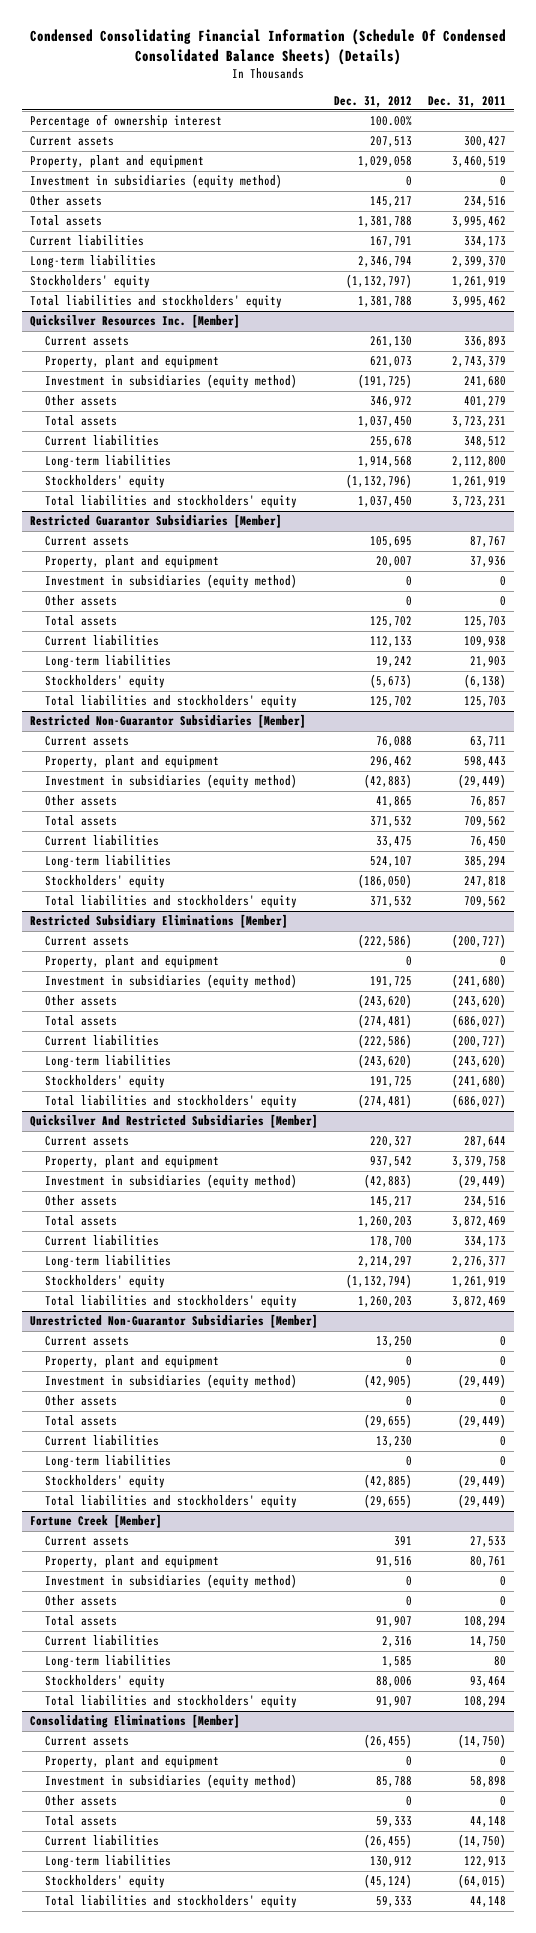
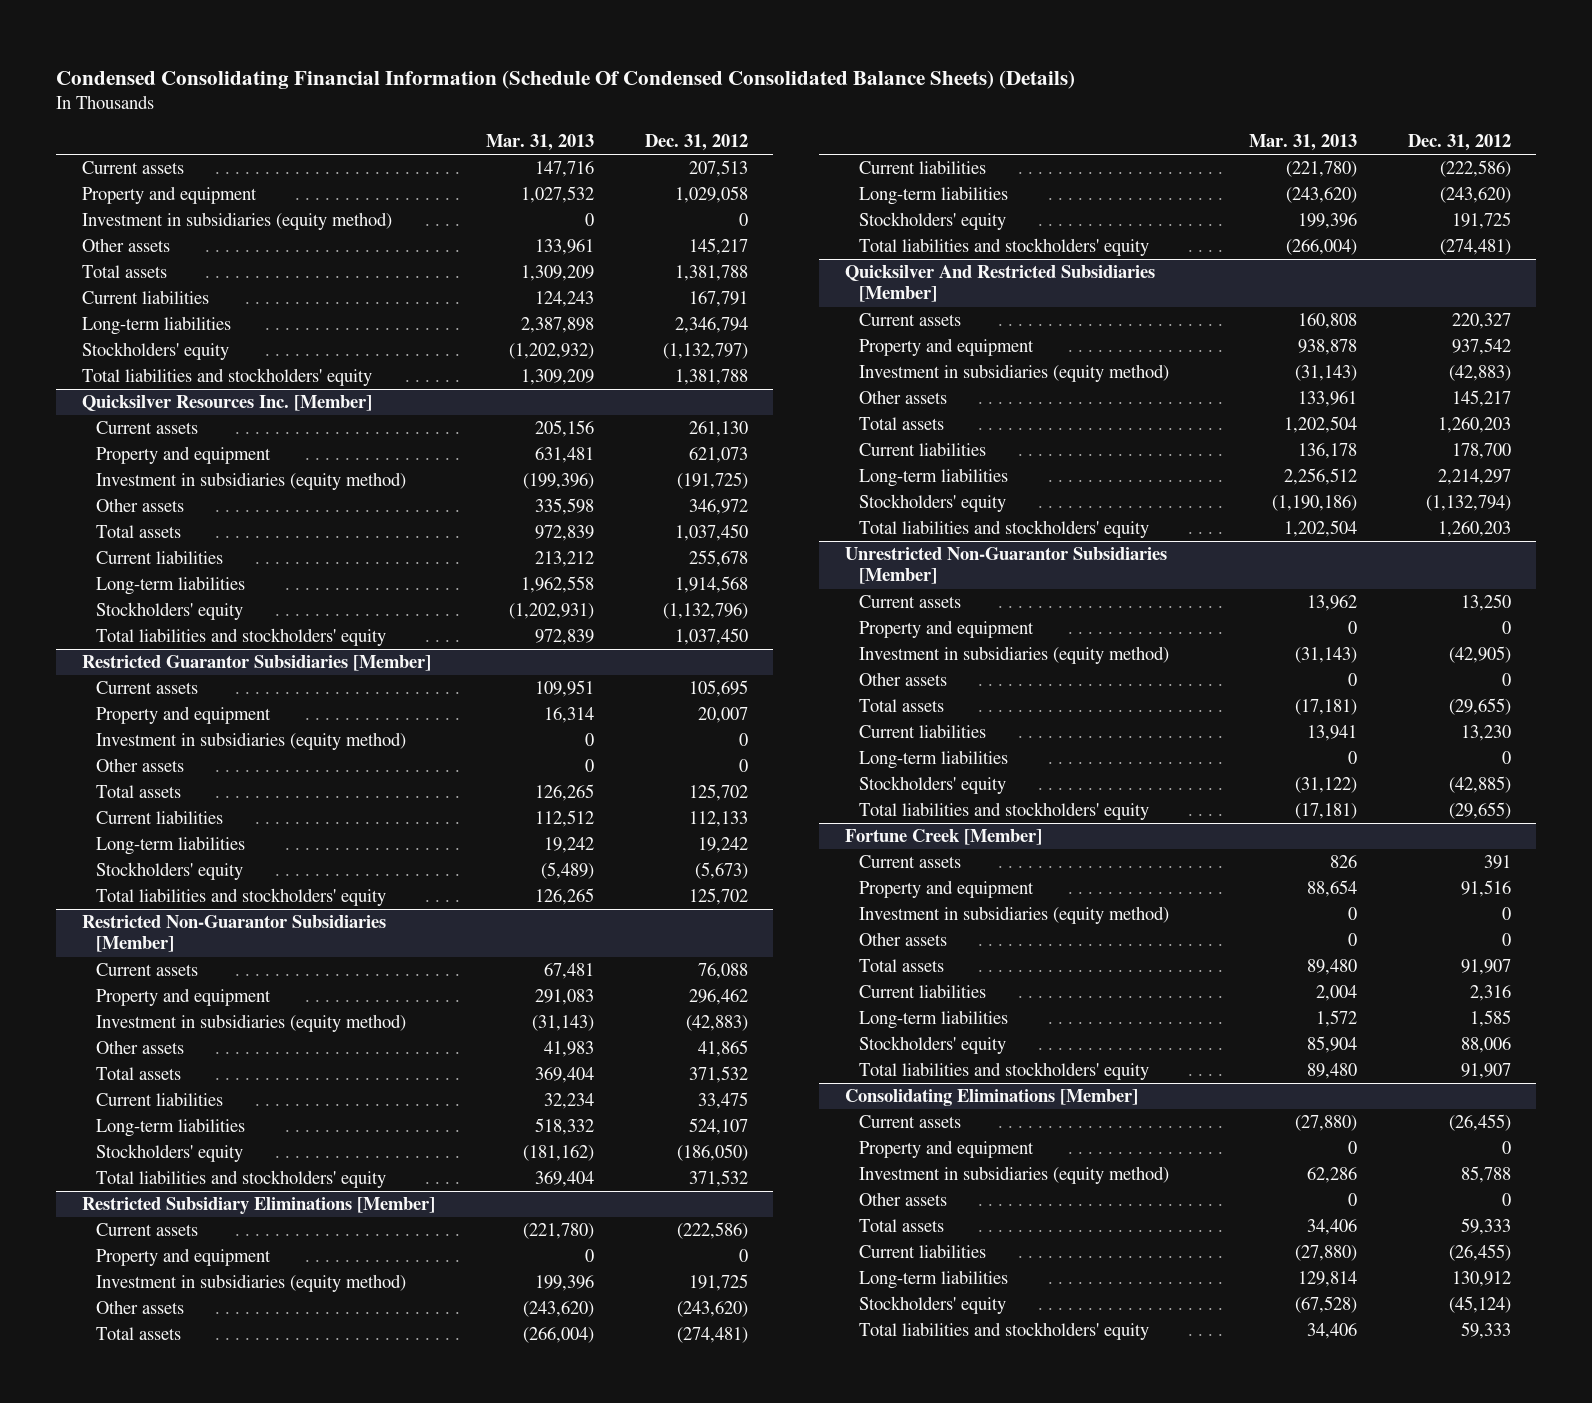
- | Dec. 31, 2012 | Dec. 31, 2011
+ | Mar. 31, 2013 | Dec. 31, 2012
- Percentage of ownership interest | 100.00% |
- Property, plant and equipment | 1,029,058 | 3,460,519
+ Property and equipment | 1,027,532 | 1,029,058
@ Quicksilver Resources Inc. [Member]
- Property, plant and equipment | 621,073 | 2,743,379
+ Property and equipment | 631,481 | 621,073
@ Restricted Guarantor Subsidiaries [Member]
- Property, plant and equipment | 20,007 | 37,936
+ Property and equipment | 16,314 | 20,007
@ Restricted Non-Guarantor Subsidiaries [Member]
- Property, plant and equipment | 296,462 | 598,443
+ Property and equipment | 291,083 | 296,462
@ Restricted Subsidiary Eliminations [Member]
- Property, plant and equipment | 0 | 0
+ Property and equipment | 0 | 0
@ Quicksilver And Restricted Subsidiaries [Member]
- Property, plant and equipment | 937,542 | 3,379,758
+ Property and equipment | 938,878 | 937,542
@ Unrestricted Non-Guarantor Subsidiaries [Member]
- Property, plant and equipment | 0 | 0
+ Property and equipment | 0 | 0
@ Fortune Creek [Member]
- Property, plant and equipment | 91,516 | 80,761
+ Property and equipment | 88,654 | 91,516
@ Consolidating Eliminations [Member]
- Property, plant and equipment | 0 | 0
+ Property and equipment | 0 | 0

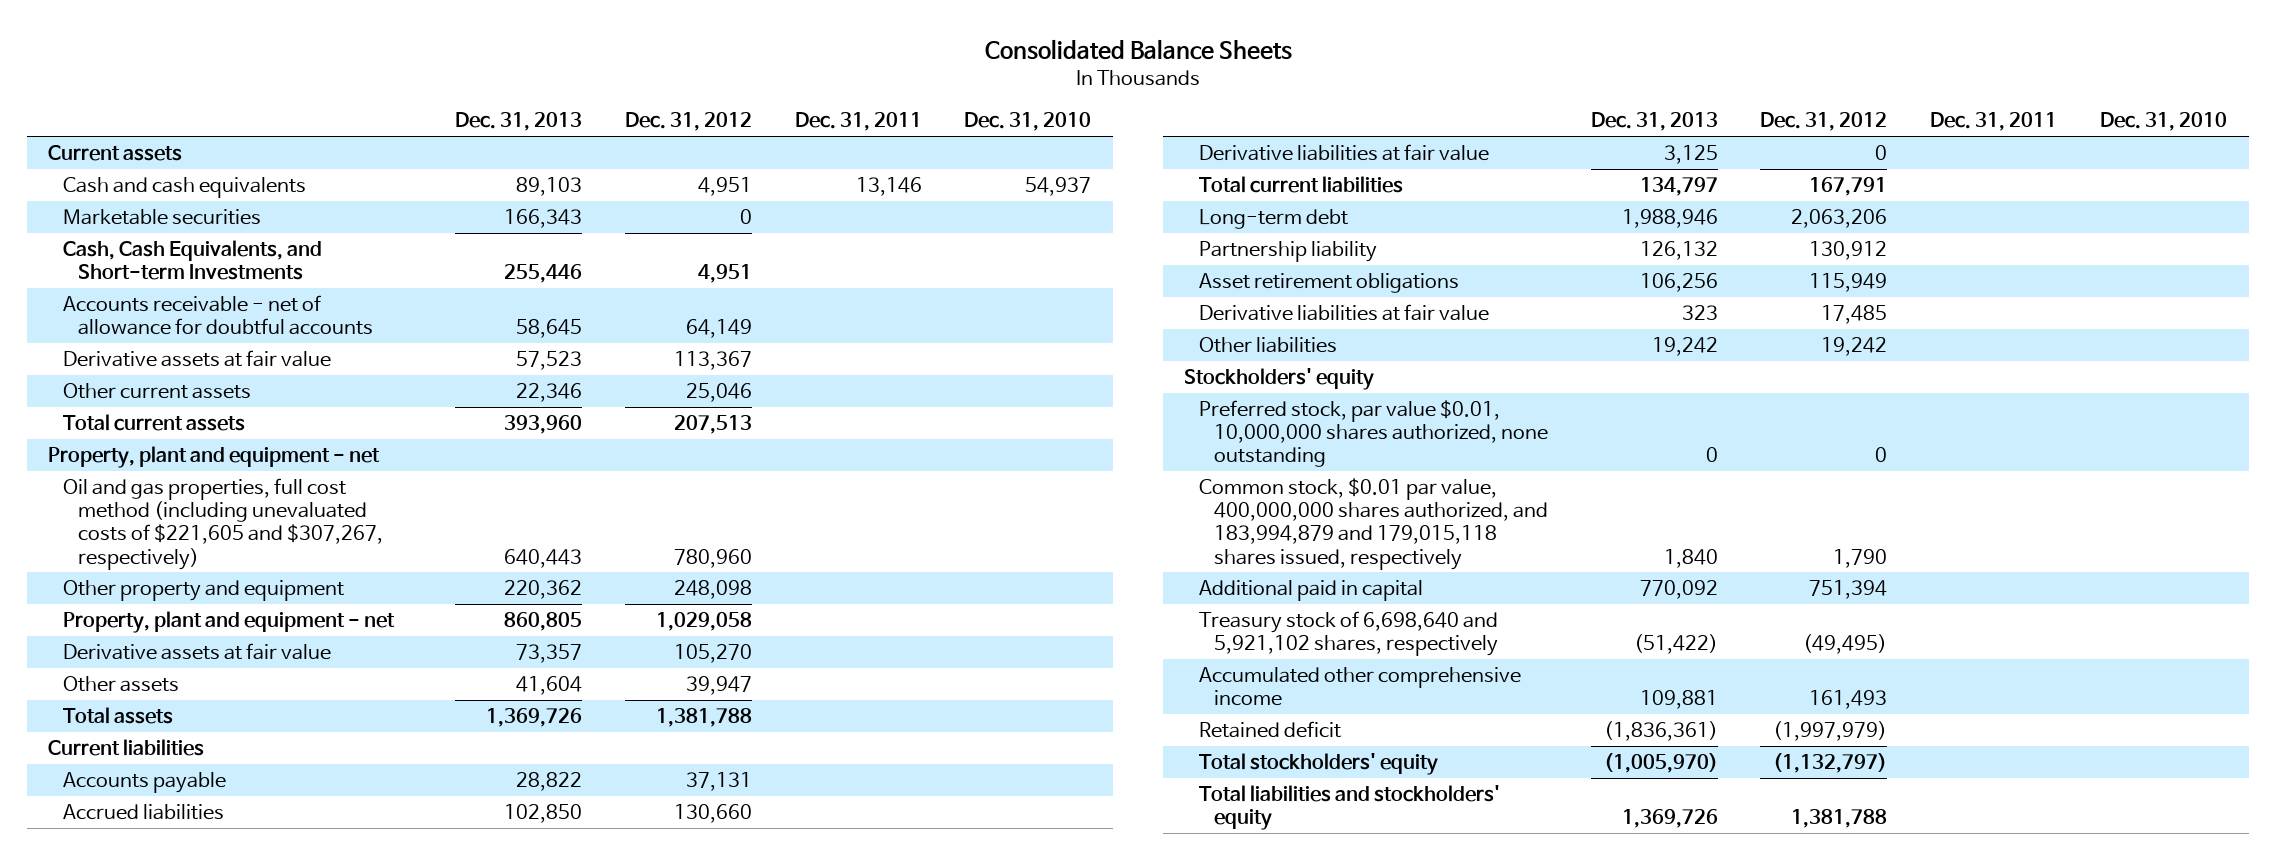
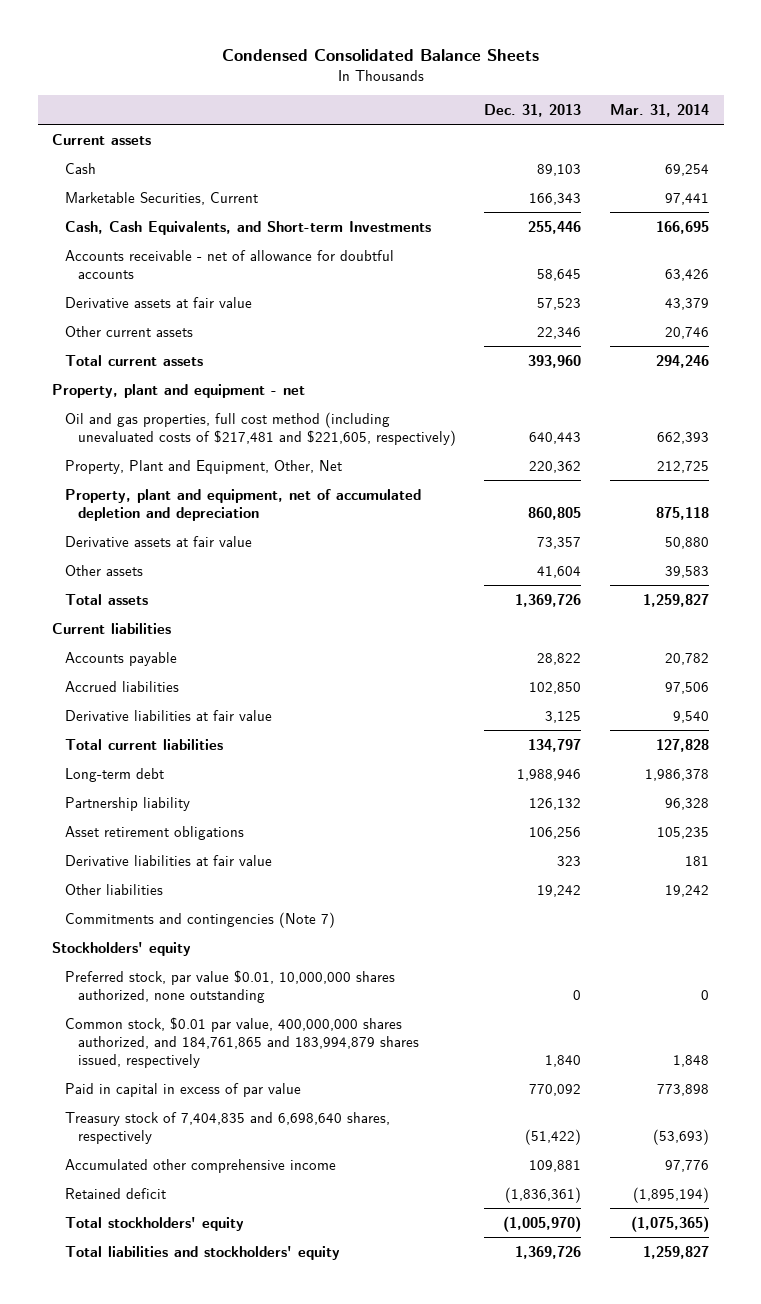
- Consolidated Balance Sheets
+ Condensed Consolidated Balance Sheets
- | Dec. 31, 2013 | Dec. 31, 2012 | Dec. 31, 2011 | Dec. 31, 2010
+ | Dec. 31, 2013 | Mar. 31, 2014
- Cash and cash equivalents | 89,103 | 4,951 | 13,146 | 54,937
- Marketable securities | 166,343 | 0 | |
+ Cash | 89,103 | 69,254
+ Marketable Securities, Current | 166,343 | 97,441
- Oil and gas properties, full cost method (including unevaluated costs of $221,605 and $307,267, respectively) | 640,443 | 780,960 | |
- Other property and equipment | 220,362 | 248,098 | |
- Property, plant and equipment - net | 860,805 | 1,029,058 | |
+ Oil and gas properties, full cost method (including unevaluated costs of $217,481 and $221,605, respectively) | 640,443 | 662,393
+ Property, Plant and Equipment, Other, Net | 220,362 | 212,725
+ Property, plant and equipment, net of accumulated depletion and depreciation | 860,805 | 875,118
+ Commitments and contingencies (Note 7)
- Common stock, $0.01 par value, 400,000,000 shares authorized, and 183,994,879 and 179,015,118 shares issued, respectively | 1,840 | 1,790 | |
- Additional paid in capital | 770,092 | 751,394 | |
- Treasury stock of 6,698,640 and 5,921,102 shares, respectively | (51,422) | (49,495) | |
+ Common stock, $0.01 par value, 400,000,000 shares authorized, and 184,761,865 and 183,994,879 shares issued, respectively | 1,840 | 1,848
+ Paid in capital in excess of par value | 770,092 | 773,898
+ Treasury stock of 7,404,835 and 6,698,640 shares, respectively | (51,422) | (53,693)

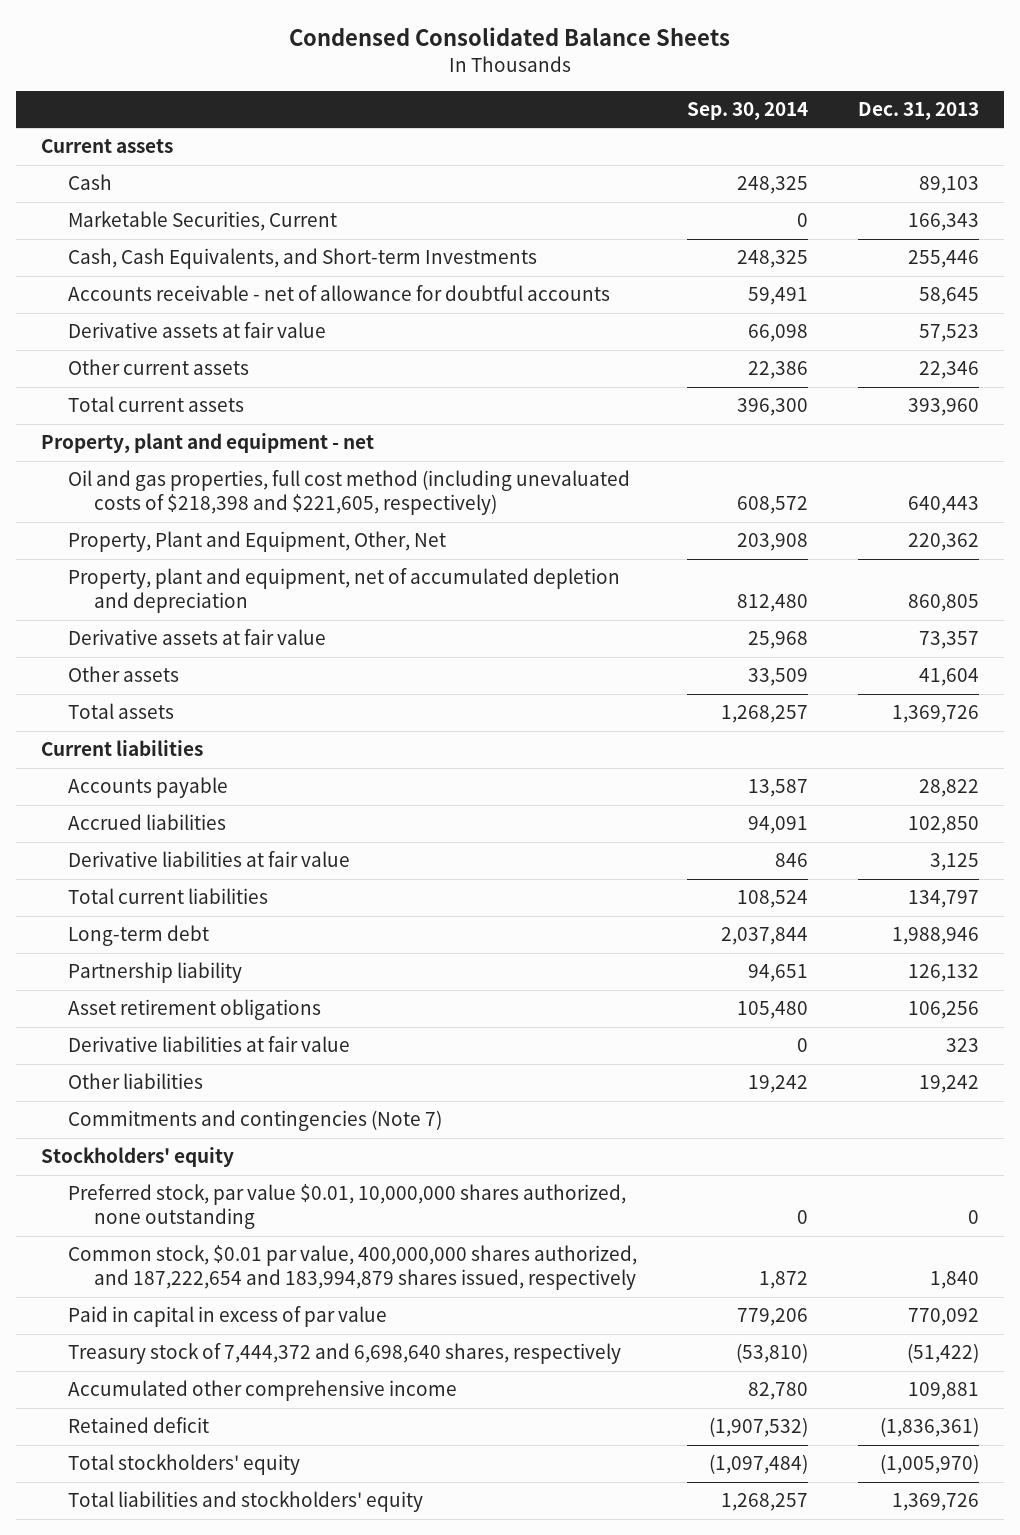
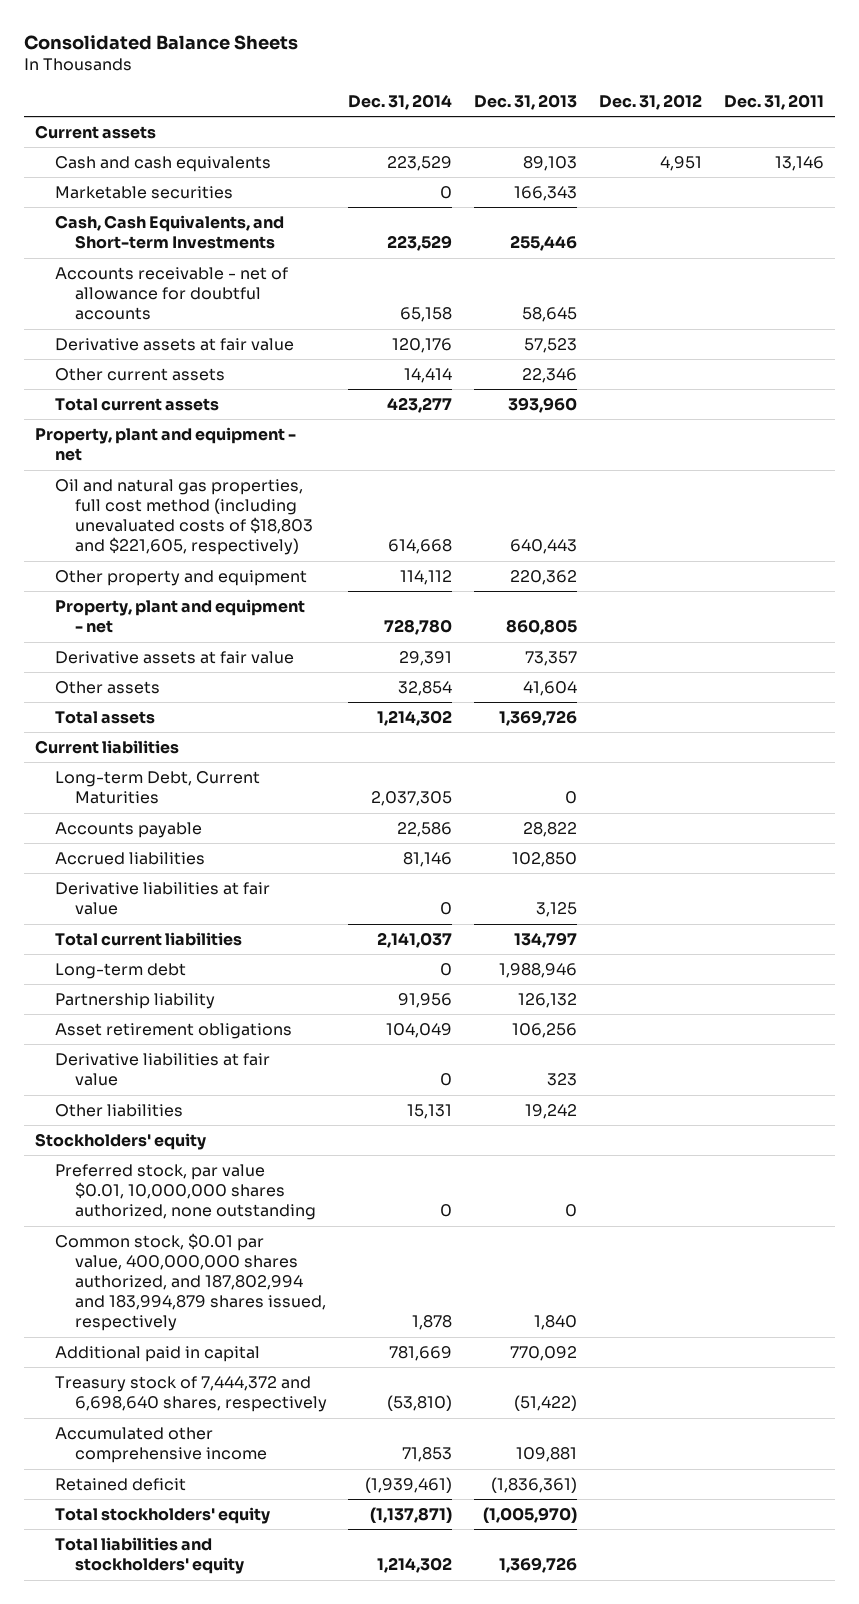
- Condensed Consolidated Balance Sheets
+ Consolidated Balance Sheets
- | Sep. 30, 2014 | Dec. 31, 2013
+ | Dec. 31, 2014 | Dec. 31, 2013 | Dec. 31, 2012 | Dec. 31, 2011
- Cash | 248,325 | 89,103
- Marketable Securities, Current | 0 | 166,343
+ Cash and cash equivalents | 223,529 | 89,103 | 4,951 | 13,146
+ Marketable securities | 0 | 166,343 | |
- Oil and gas properties, full cost method (including unevaluated costs of $218,398 and $221,605, respectively) | 608,572 | 640,443
- Property, Plant and Equipment, Other, Net | 203,908 | 220,362
- Property, plant and equipment, net of accumulated depletion and depreciation | 812,480 | 860,805
+ Oil and natural gas properties, full cost method (including unevaluated costs of $18,803 and $221,605, respectively) | 614,668 | 640,443 | |
+ Other property and equipment | 114,112 | 220,362 | |
+ Property, plant and equipment - net | 728,780 | 860,805 | |
+ Long-term Debt, Current Maturities | 2,037,305 | 0 | |
- Commitments and contingencies (Note 7)
- Common stock, $0.01 par value, 400,000,000 shares authorized, and 187,222,654 and 183,994,879 shares issued, respectively | 1,872 | 1,840
- Paid in capital in excess of par value | 779,206 | 770,092
+ Common stock, $0.01 par value, 400,000,000 shares authorized, and 187,802,994 and 183,994,879 shares issued, respectively | 1,878 | 1,840 | |
+ Additional paid in capital | 781,669 | 770,092 | |

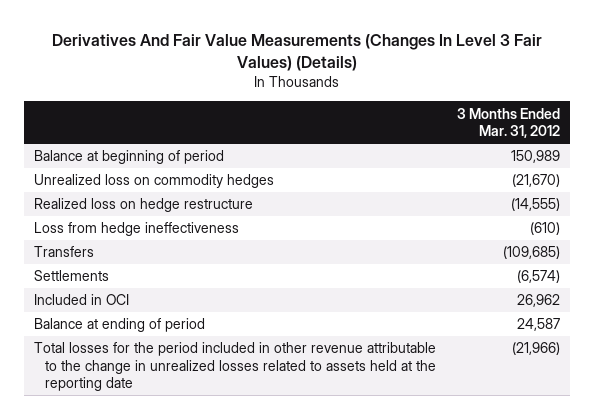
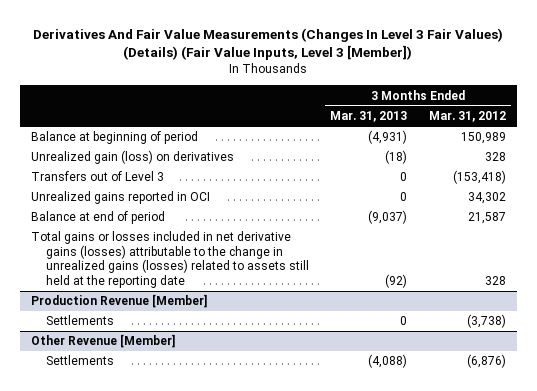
- Derivatives And Fair Value Measurements (Changes In Level 3 Fair Values) (Details)
+ Derivatives And Fair Value Measurements (Changes In Level 3 Fair Values) (Details) (Fair Value Inputs, Level 3 [Member])
- | 3 Months Ended Mar. 31, 2012
+ | 3 Months Ended Mar. 31, 2013 | 3 Months Ended Mar. 31, 2012
- Unrealized loss on commodity hedges | (21,670)
- Realized loss on hedge restructure | (14,555)
- Loss from hedge ineffectiveness | (610)
- Transfers | (109,685)
- Settlements | (6,574)
- Included in OCI | 26,962
- Balance at ending of period | 24,587
- Total losses for the period included in other revenue attributable to the change in unrealized losses related to assets held at the reporting date | (21,966)
+ Unrealized gain (loss) on derivatives | (18) | 328
+ Transfers out of Level 3 | 0 | (153,418)
+ Unrealized gains reported in OCI | 0 | 34,302
+ Balance at end of period | (9,037) | 21,587
+ Total gains or losses included in net derivative gains (losses) attributable to the change in unrealized gains (losses) related to assets still held at the reporting date | (92) | 328
+ Production Revenue [Member]
+ Settlements | 0 | (3,738)
+ Other Revenue [Member]
+ Settlements | (4,088) | (6,876)

